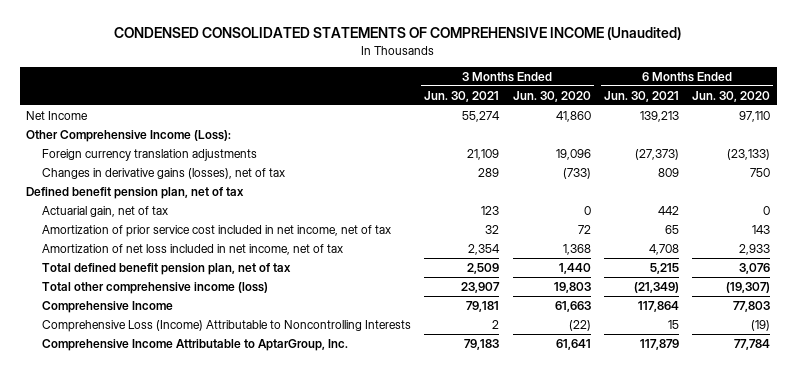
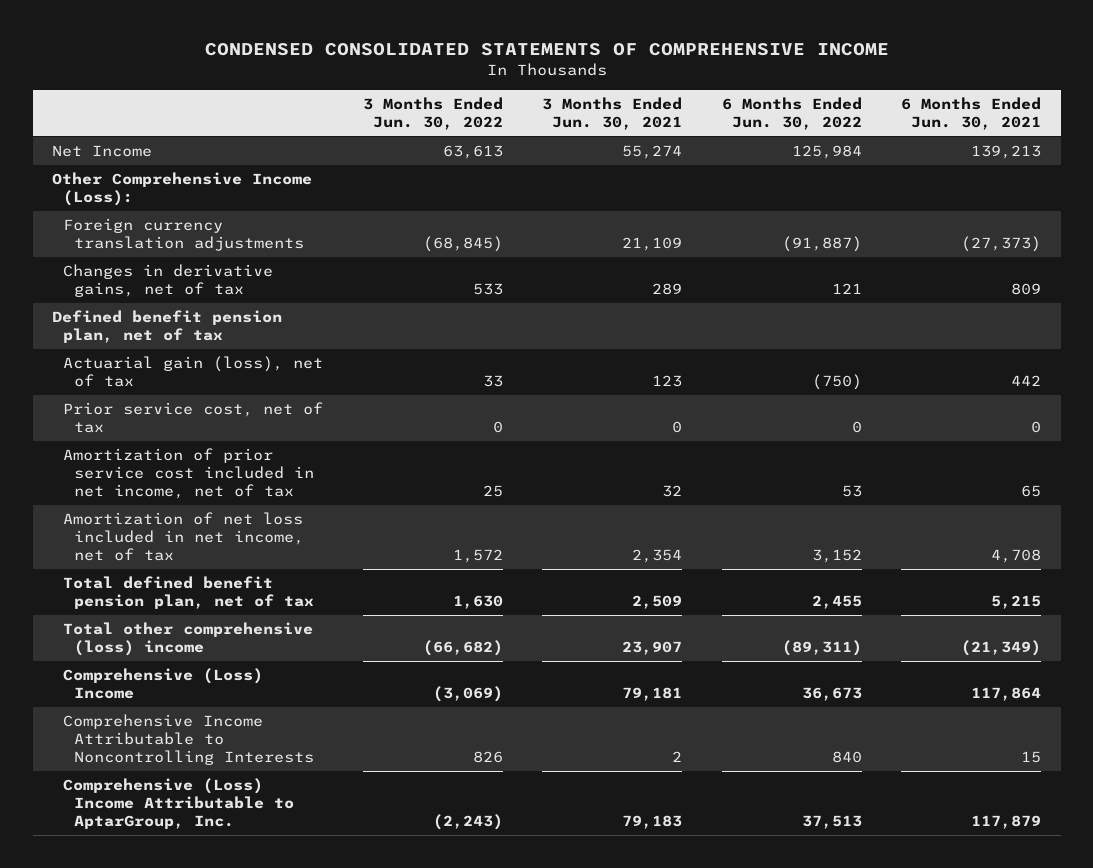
- CONDENSED CONSOLIDATED STATEMENTS OF COMPREHENSIVE INCOME (Unaudited)
+ CONDENSED CONSOLIDATED STATEMENTS OF COMPREHENSIVE INCOME
- | 3 Months Ended Jun. 30, 2021 | 3 Months Ended Jun. 30, 2020 | 6 Months Ended Jun. 30, 2021 | 6 Months Ended Jun. 30, 2020
+ | 3 Months Ended Jun. 30, 2022 | 3 Months Ended Jun. 30, 2021 | 6 Months Ended Jun. 30, 2022 | 6 Months Ended Jun. 30, 2021
- Changes in derivative gains (losses), net of tax | 289 | (733) | 809 | 750
+ Changes in derivative gains, net of tax | 533 | 289 | 121 | 809
- Actuarial gain, net of tax | 123 | 0 | 442 | 0
+ Actuarial gain (loss), net of tax | 33 | 123 | (750) | 442
+ Prior service cost, net of tax | 0 | 0 | 0 | 0
- Total other comprehensive income (loss) | 23,907 | 19,803 | (21,349) | (19,307)
- Comprehensive Income | 79,181 | 61,663 | 117,864 | 77,803
- Comprehensive Loss (Income) Attributable to Noncontrolling Interests | 2 | (22) | 15 | (19)
- Comprehensive Income Attributable to AptarGroup, Inc. | 79,183 | 61,641 | 117,879 | 77,784
+ Total other comprehensive (loss) income | (66,682) | 23,907 | (89,311) | (21,349)
+ Comprehensive (Loss) Income | (3,069) | 79,181 | 36,673 | 117,864
+ Comprehensive Income Attributable to Noncontrolling Interests | 826 | 2 | 840 | 15
+ Comprehensive (Loss) Income Attributable to AptarGroup, Inc. | (2,243) | 79,183 | 37,513 | 117,879

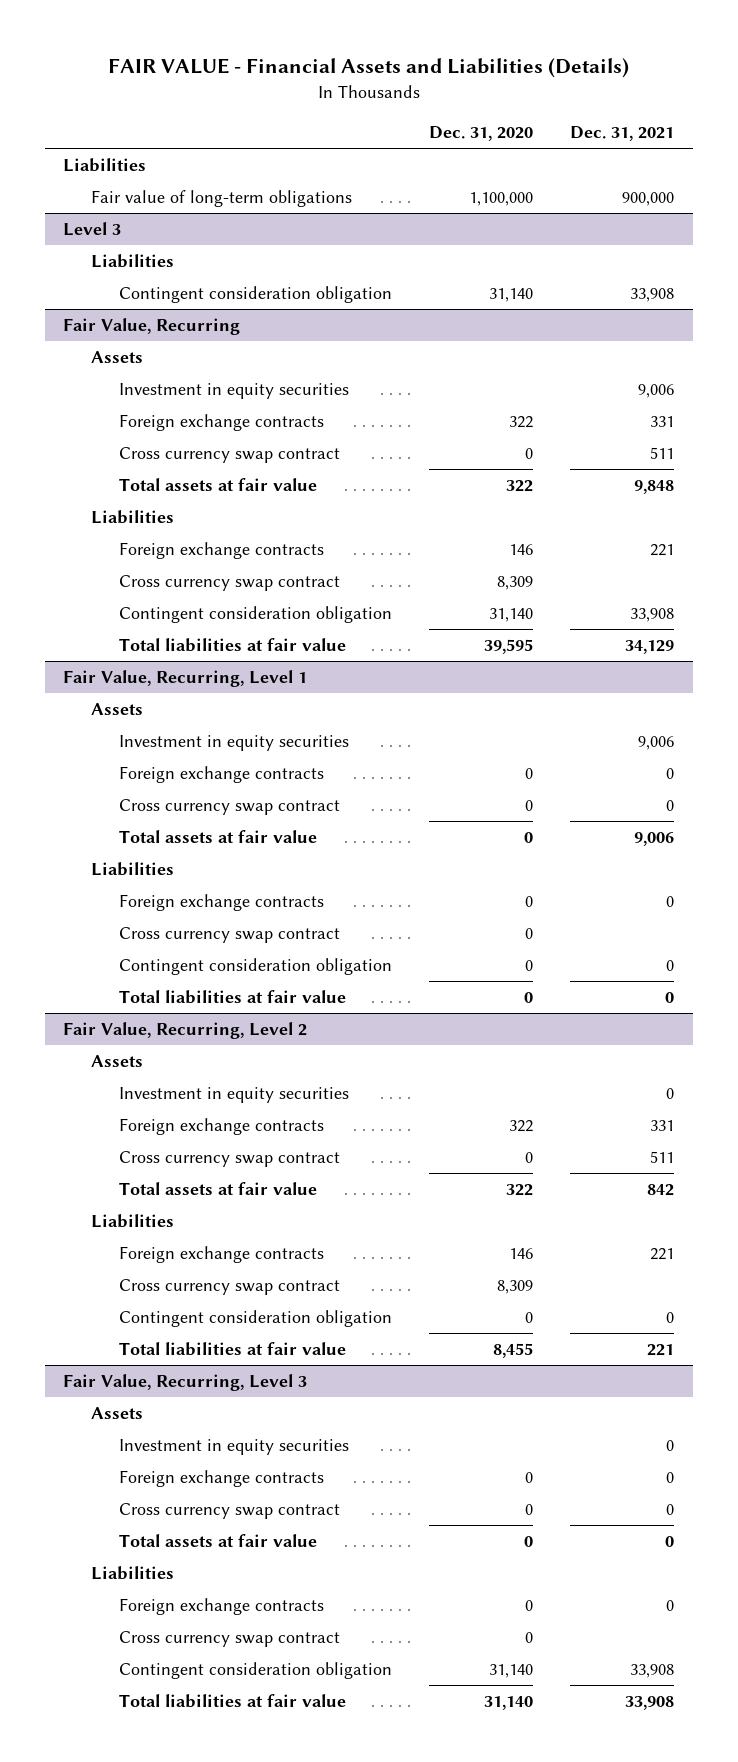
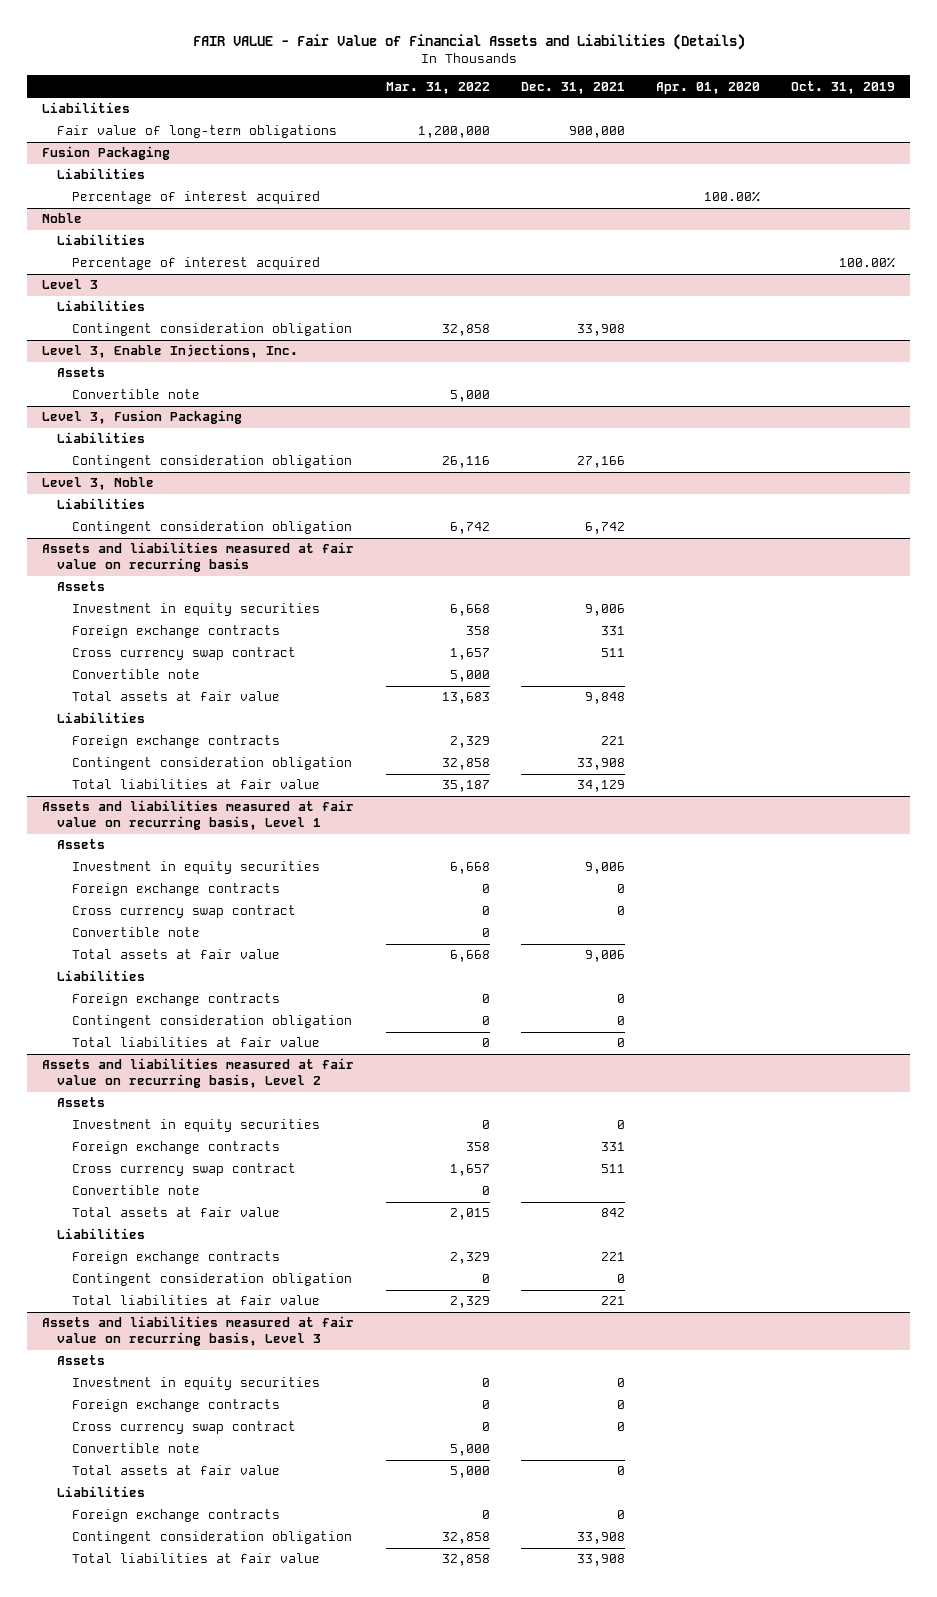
- FAIR VALUE - Financial Assets and Liabilities (Details)
+ FAIR VALUE - Fair Value of Financial Assets and Liabilities (Details)
- | Dec. 31, 2020 | Dec. 31, 2021
+ | Mar. 31, 2022 | Dec. 31, 2021 | Apr. 01, 2020 | Oct. 31, 2019
+ Fusion Packaging
+ Liabilities
+ Percentage of interest acquired | | | 100.00% |
+ Noble
+ Liabilities
+ Percentage of interest acquired | | | | 100.00%
- Fair Value, Recurring
+ Level 3, Enable Injections, Inc.
+ Convertible note | 5,000 | | |
+ Level 3, Fusion Packaging
+ Liabilities
+ Contingent consideration obligation | 26,116 | 27,166 | |
+ Level 3, Noble
+ Liabilities
+ Contingent consideration obligation | 6,742 | 6,742 | |
+ Assets and liabilities measured at fair value on recurring basis
+ Assets
+ Convertible note | 5,000 | | |
- Cross currency swap contract | 8,309 |
- Fair Value, Recurring, Level 1
+ Assets and liabilities measured at fair value on recurring basis, Level 1
+ Convertible note | 0 | | |
- Cross currency swap contract | 0 |
- Fair Value, Recurring, Level 2
+ Assets and liabilities measured at fair value on recurring basis, Level 2
+ Convertible note | 0 | | |
- Cross currency swap contract | 8,309 |
- Fair Value, Recurring, Level 3
+ Assets and liabilities measured at fair value on recurring basis, Level 3
+ Convertible note | 5,000 | | |
- Cross currency swap contract | 0 |

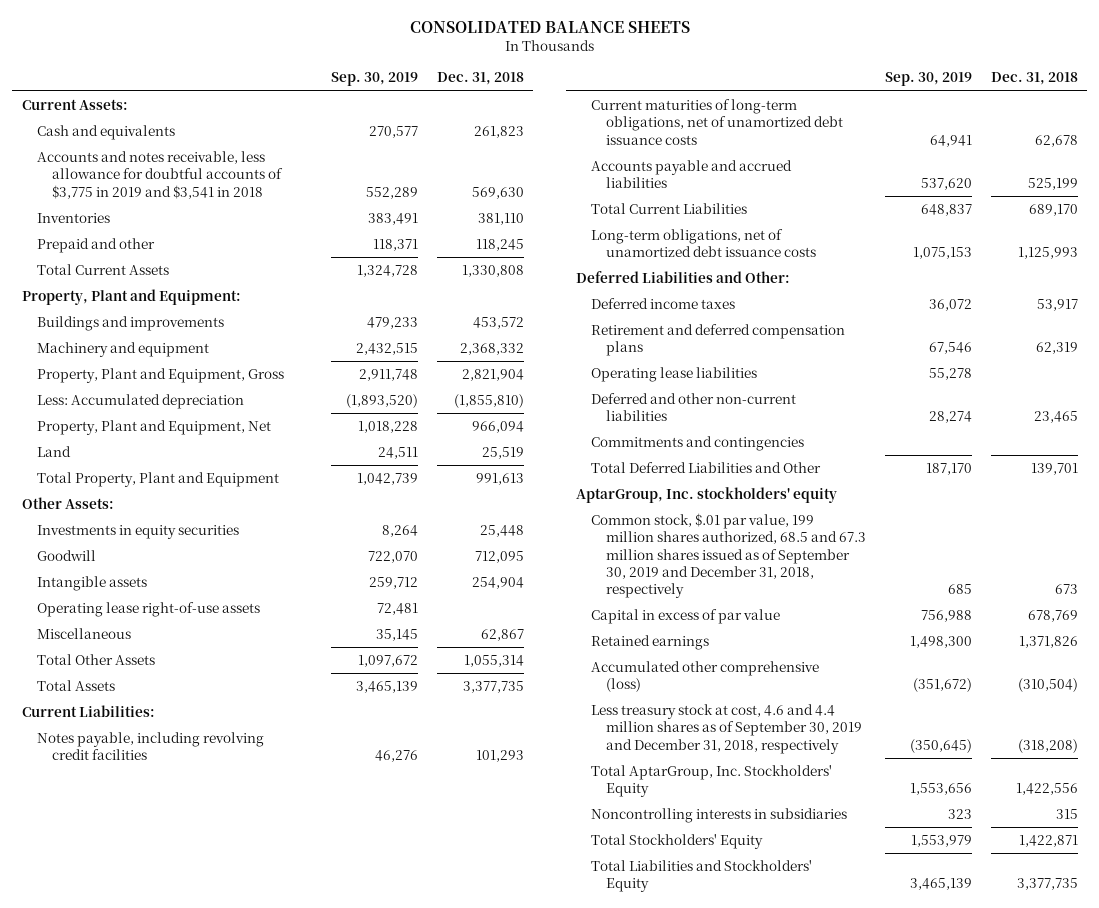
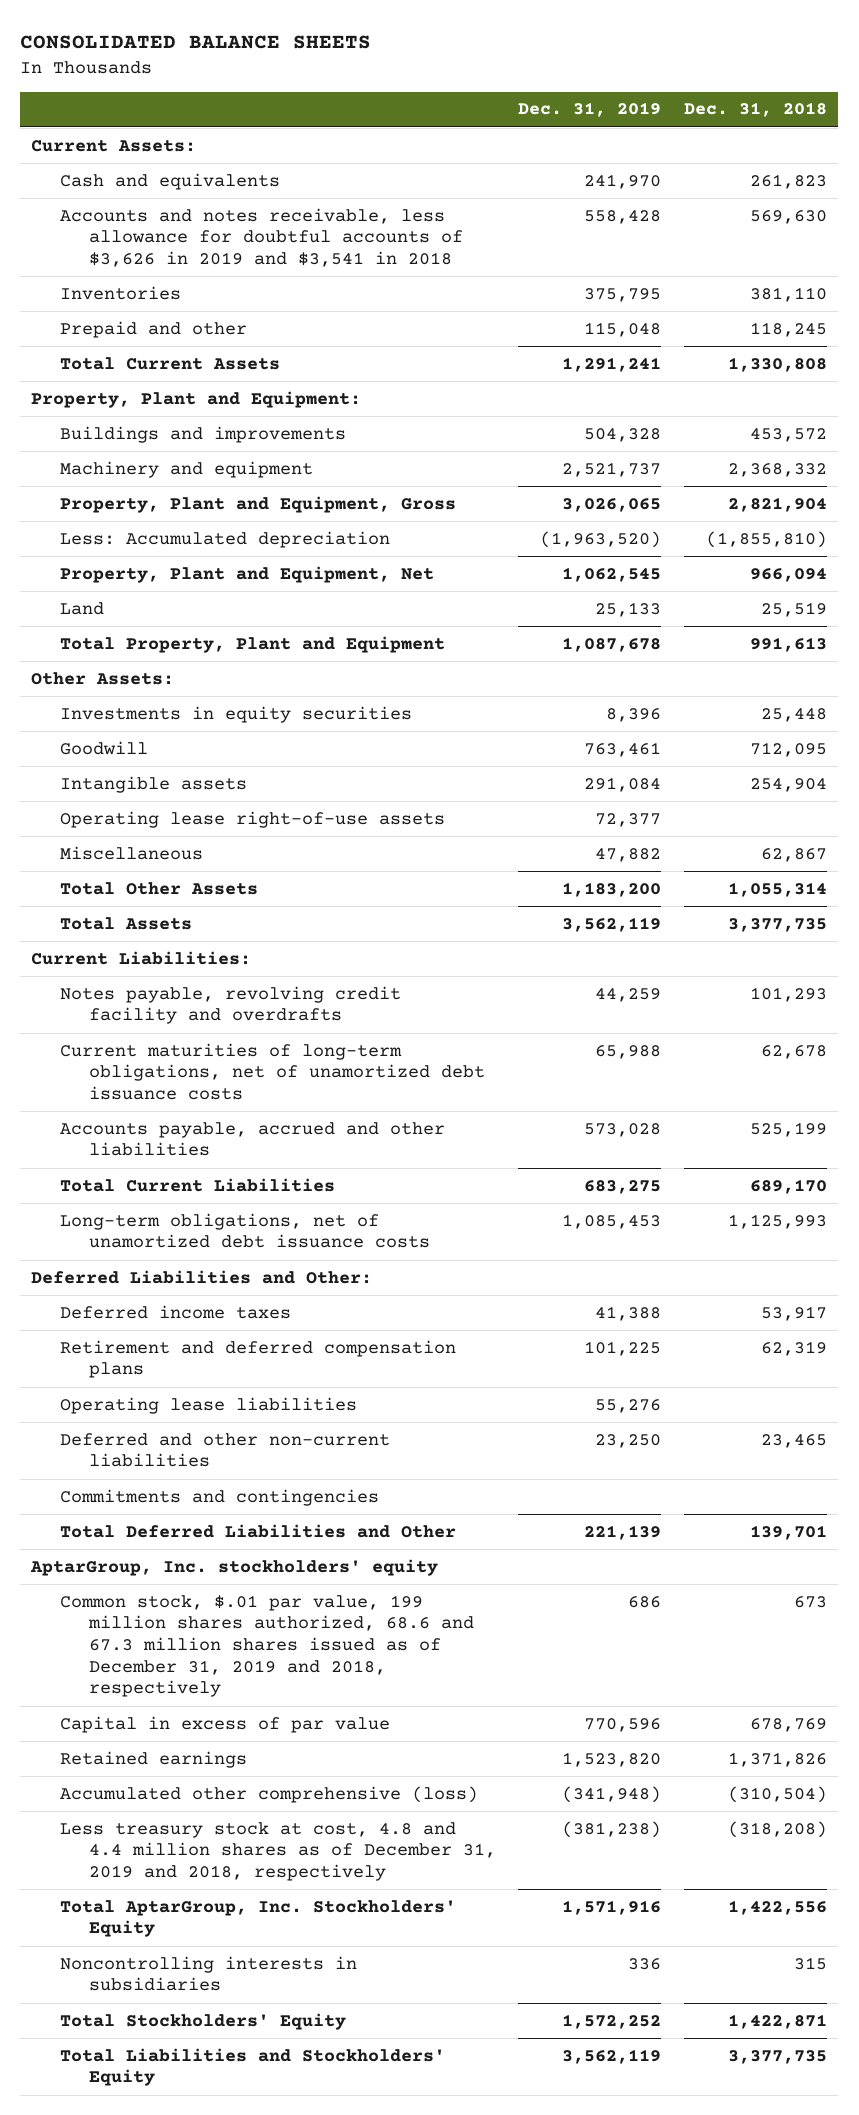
- | Sep. 30, 2019 | Dec. 31, 2018
+ | Dec. 31, 2019 | Dec. 31, 2018
- Accounts and notes receivable, less allowance for doubtful accounts of $3,775 in 2019 and $3,541 in 2018 | 552,289 | 569,630
+ Accounts and notes receivable, less allowance for doubtful accounts of $3,626 in 2019 and $3,541 in 2018 | 558,428 | 569,630
- Notes payable, including revolving credit facilities | 46,276 | 101,293
+ Notes payable, revolving credit facility and overdrafts | 44,259 | 101,293
- Accounts payable and accrued liabilities | 537,620 | 525,199
+ Accounts payable, accrued and other liabilities | 573,028 | 525,199
- Common stock, $.01 par value, 199 million shares authorized, 68.5 and 67.3 million shares issued as of September 30, 2019 and December 31, 2018, respectively | 685 | 673
+ Common stock, $.01 par value, 199 million shares authorized, 68.6 and 67.3 million shares issued as of December 31, 2019 and 2018, respectively | 686 | 673
- Less treasury stock at cost, 4.6 and 4.4 million shares as of September 30, 2019 and December 31, 2018, respectively | (350,645) | (318,208)
+ Less treasury stock at cost, 4.8 and 4.4 million shares as of December 31, 2019 and 2018, respectively | (381,238) | (318,208)

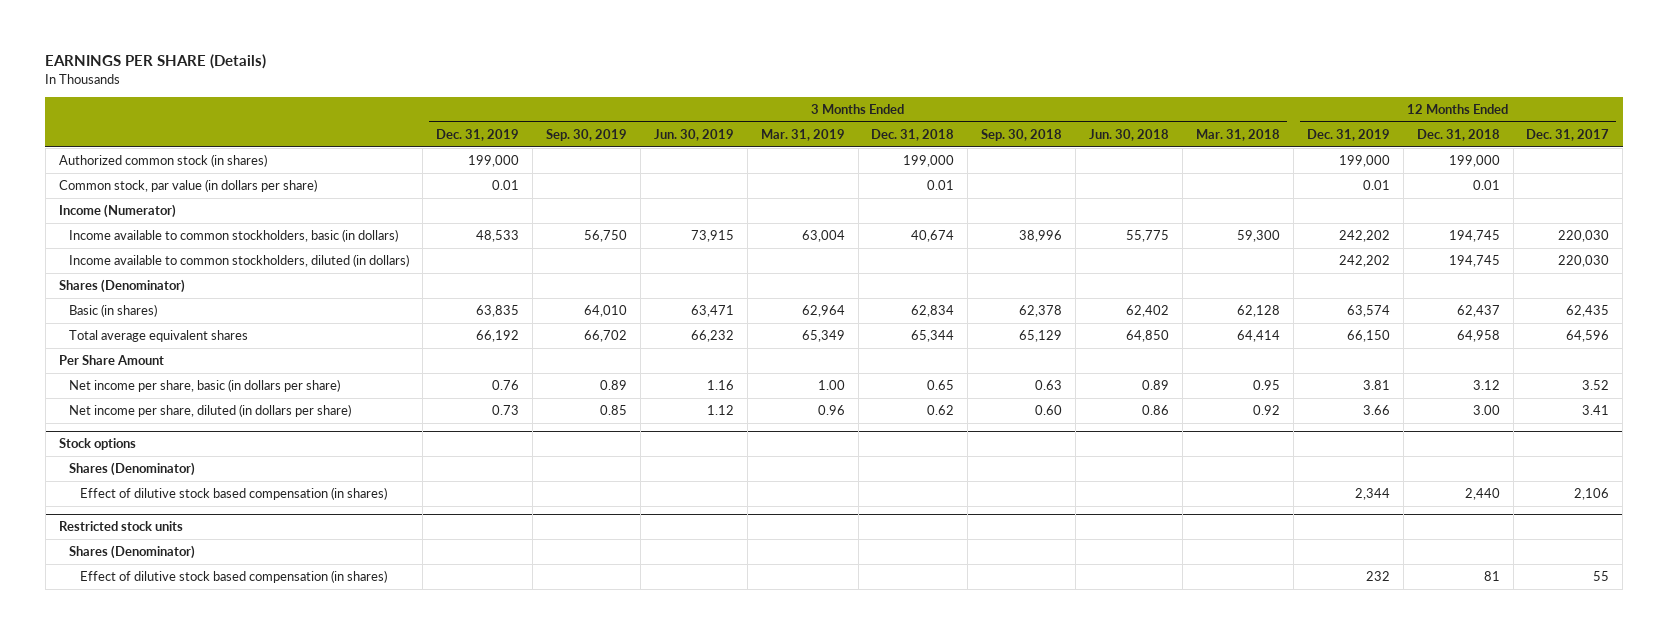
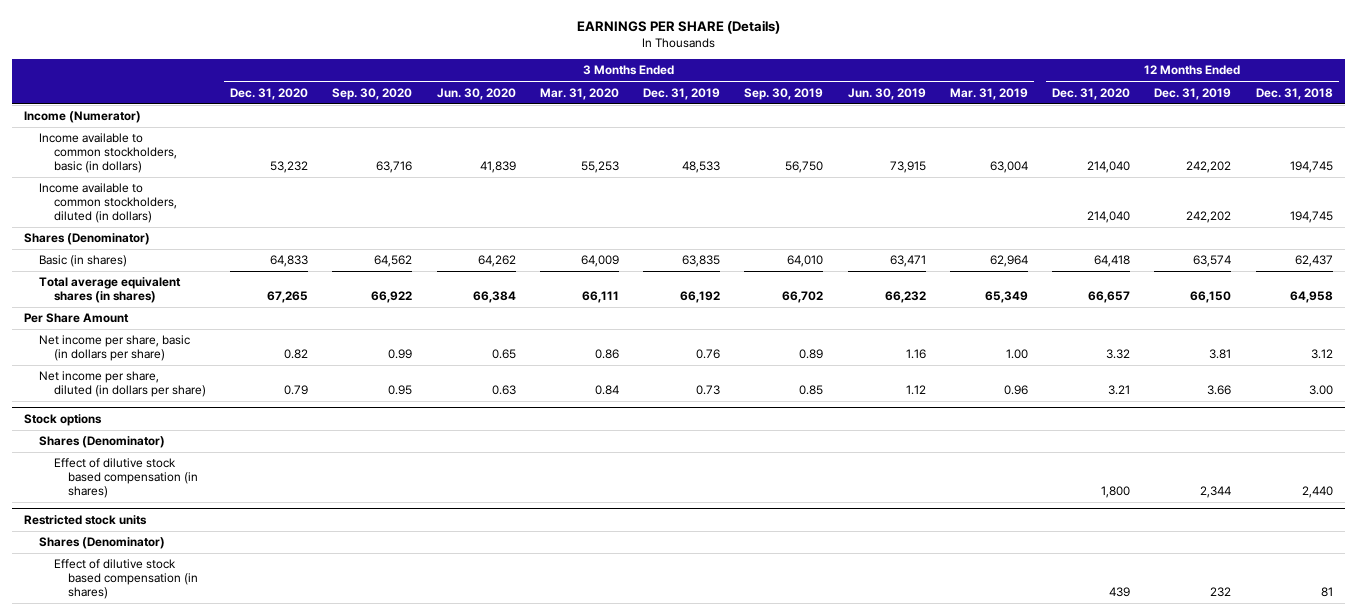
- | 3 Months Ended Dec. 31, 2019 | 3 Months Ended Sep. 30, 2019 | 3 Months Ended Jun. 30, 2019 | 3 Months Ended Mar. 31, 2019 | 3 Months Ended Dec. 31, 2018 | 3 Months Ended Sep. 30, 2018 | 3 Months Ended Jun. 30, 2018 | 3 Months Ended Mar. 31, 2018 | 12 Months Ended Dec. 31, 2019 | 12 Months Ended Dec. 31, 2018 | 12 Months Ended Dec. 31, 2017
+ | 3 Months Ended Dec. 31, 2020 | 3 Months Ended Sep. 30, 2020 | 3 Months Ended Jun. 30, 2020 | 3 Months Ended Mar. 31, 2020 | 3 Months Ended Dec. 31, 2019 | 3 Months Ended Sep. 30, 2019 | 3 Months Ended Jun. 30, 2019 | 3 Months Ended Mar. 31, 2019 | 12 Months Ended Dec. 31, 2020 | 12 Months Ended Dec. 31, 2019 | 12 Months Ended Dec. 31, 2018
- Authorized common stock (in shares) | 199,000 | | | | 199,000 | | | | 199,000 | 199,000 |
- Common stock, par value (in dollars per share) | 0.01 | | | | 0.01 | | | | 0.01 | 0.01 |
- Total average equivalent shares | 66,192 | 66,702 | 66,232 | 65,349 | 65,344 | 65,129 | 64,850 | 64,414 | 66,150 | 64,958 | 64,596
+ Total average equivalent shares (in shares) | 67,265 | 66,922 | 66,384 | 66,111 | 66,192 | 66,702 | 66,232 | 65,349 | 66,657 | 66,150 | 64,958

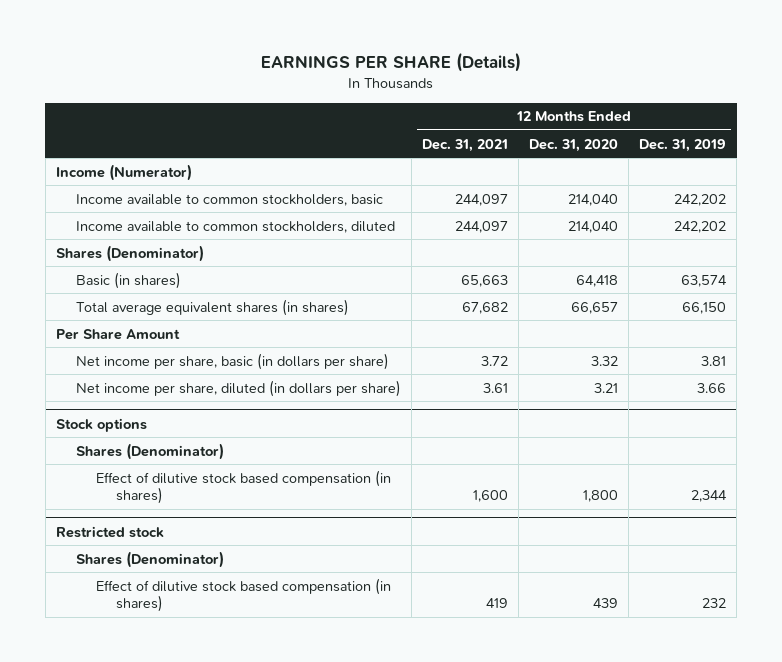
- | 3 Months Ended Dec. 31, 2020 | 3 Months Ended Sep. 30, 2020 | 3 Months Ended Jun. 30, 2020 | 3 Months Ended Mar. 31, 2020 | 3 Months Ended Dec. 31, 2019 | 3 Months Ended Sep. 30, 2019 | 3 Months Ended Jun. 30, 2019 | 3 Months Ended Mar. 31, 2019 | 12 Months Ended Dec. 31, 2020 | 12 Months Ended Dec. 31, 2019 | 12 Months Ended Dec. 31, 2018
+ | 12 Months Ended Dec. 31, 2021 | 12 Months Ended Dec. 31, 2020 | 12 Months Ended Dec. 31, 2019
- Income available to common stockholders, basic (in dollars) | 53,232 | 63,716 | 41,839 | 55,253 | 48,533 | 56,750 | 73,915 | 63,004 | 214,040 | 242,202 | 194,745
- Income available to common stockholders, diluted (in dollars) | | | | | | | | | 214,040 | 242,202 | 194,745
+ Income available to common stockholders, basic | 244,097 | 214,040 | 242,202
+ Income available to common stockholders, diluted | 244,097 | 214,040 | 242,202
- Restricted stock units
+ Restricted stock

